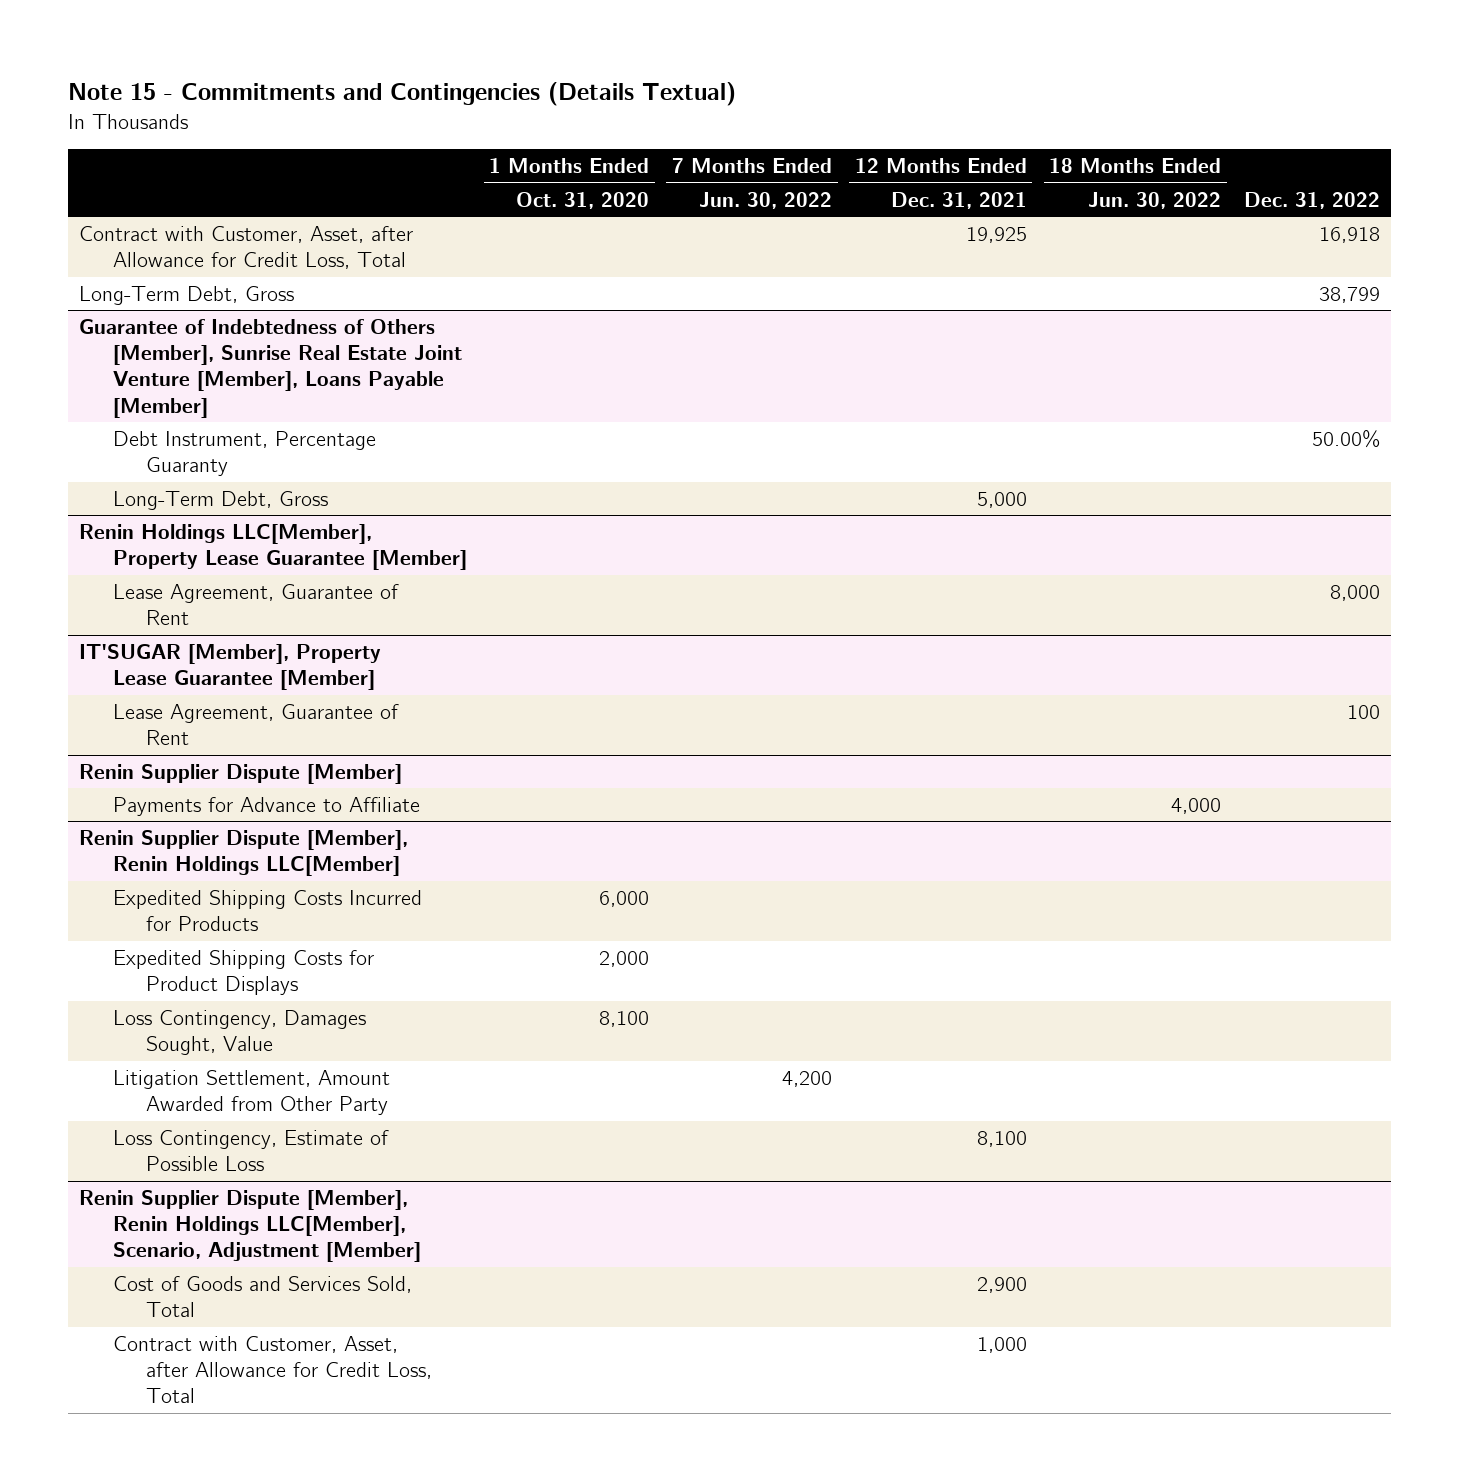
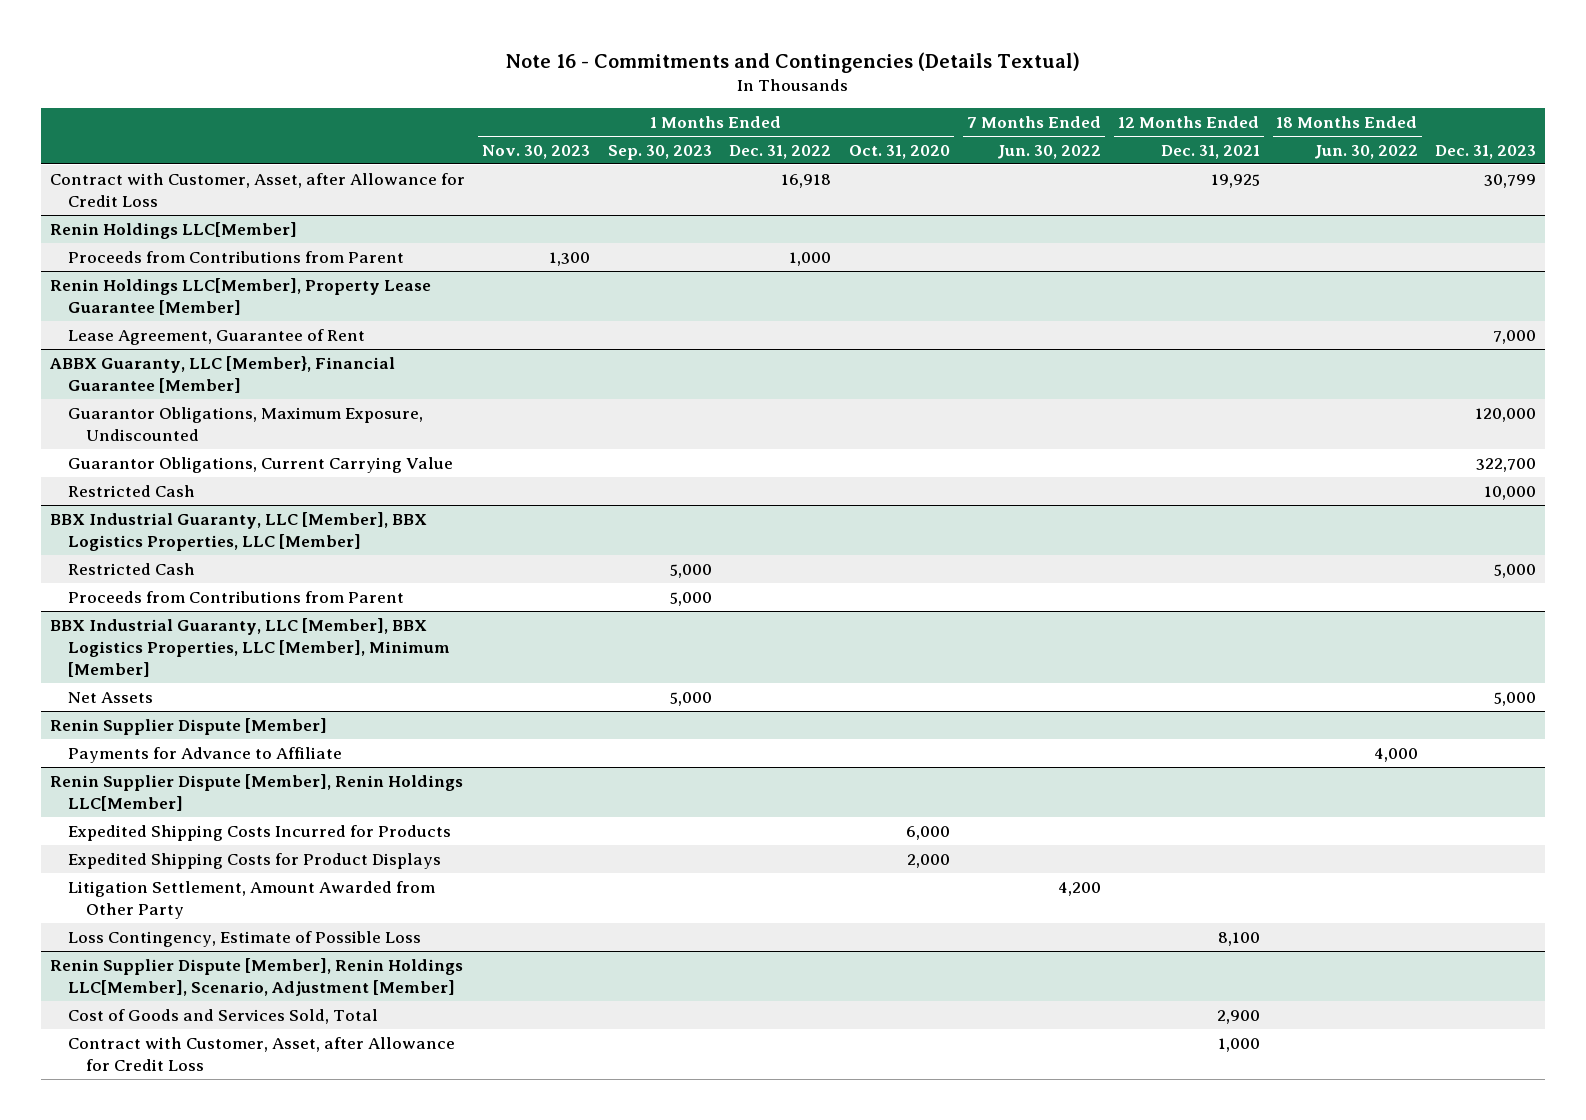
- Note 15 - Commitments and Contingencies (Details Textual)
+ Note 16 - Commitments and Contingencies (Details Textual)
- | 1 Months Ended Oct. 31, 2020 | 7 Months Ended Jun. 30, 2022 | 12 Months Ended Dec. 31, 2021 | 18 Months Ended Jun. 30, 2022 | Dec. 31, 2022
+ | 1 Months Ended Nov. 30, 2023 | 1 Months Ended Sep. 30, 2023 | 1 Months Ended Dec. 31, 2022 | 1 Months Ended Oct. 31, 2020 | 7 Months Ended Jun. 30, 2022 | 12 Months Ended Dec. 31, 2021 | 18 Months Ended Jun. 30, 2022 | Dec. 31, 2023
- Contract with Customer, Asset, after Allowance for Credit Loss, Total | | | 19,925 | | 16,918
- Long-Term Debt, Gross | | | | | 38,799
- Guarantee of Indebtedness of Others [Member], Sunrise Real Estate Joint Venture [Member], Loans Payable [Member]
- Debt Instrument, Percentage Guaranty | | | | | 50.00%
- Long-Term Debt, Gross | | | 5,000 | |
+ Contract with Customer, Asset, after Allowance for Credit Loss | | | 16,918 | | | 19,925 | | 30,799
+ Renin Holdings LLC[Member]
+ Proceeds from Contributions from Parent | 1,300 | | 1,000 | | | | |
- IT'SUGAR [Member], Property Lease Guarantee [Member]
- Lease Agreement, Guarantee of Rent | | | | | 100
+ ABBX Guaranty, LLC [Member}, Financial Guarantee [Member]
+ Guarantor Obligations, Maximum Exposure, Undiscounted | | | | | | | | 120,000
+ Guarantor Obligations, Current Carrying Value | | | | | | | | 322,700
+ Restricted Cash | | | | | | | | 10,000
+ BBX Industrial Guaranty, LLC [Member], BBX Logistics Properties, LLC [Member]
+ Restricted Cash | | 5,000 | | | | | | 5,000
+ Proceeds from Contributions from Parent | | 5,000 | | | | | |
+ BBX Industrial Guaranty, LLC [Member], BBX Logistics Properties, LLC [Member], Minimum [Member]
+ Net Assets | | 5,000 | | | | | | 5,000
@ Renin Supplier Dispute [Member], Renin Holdings LLC[Member]
- Loss Contingency, Damages Sought, Value | 8,100 | | | |
@ Renin Supplier Dispute [Member], Renin Holdings LLC[Member], Scenario, Adjustment [Member]
- Contract with Customer, Asset, after Allowance for Credit Loss, Total | | | 1,000 | |
+ Contract with Customer, Asset, after Allowance for Credit Loss | | | | | | 1,000 | |

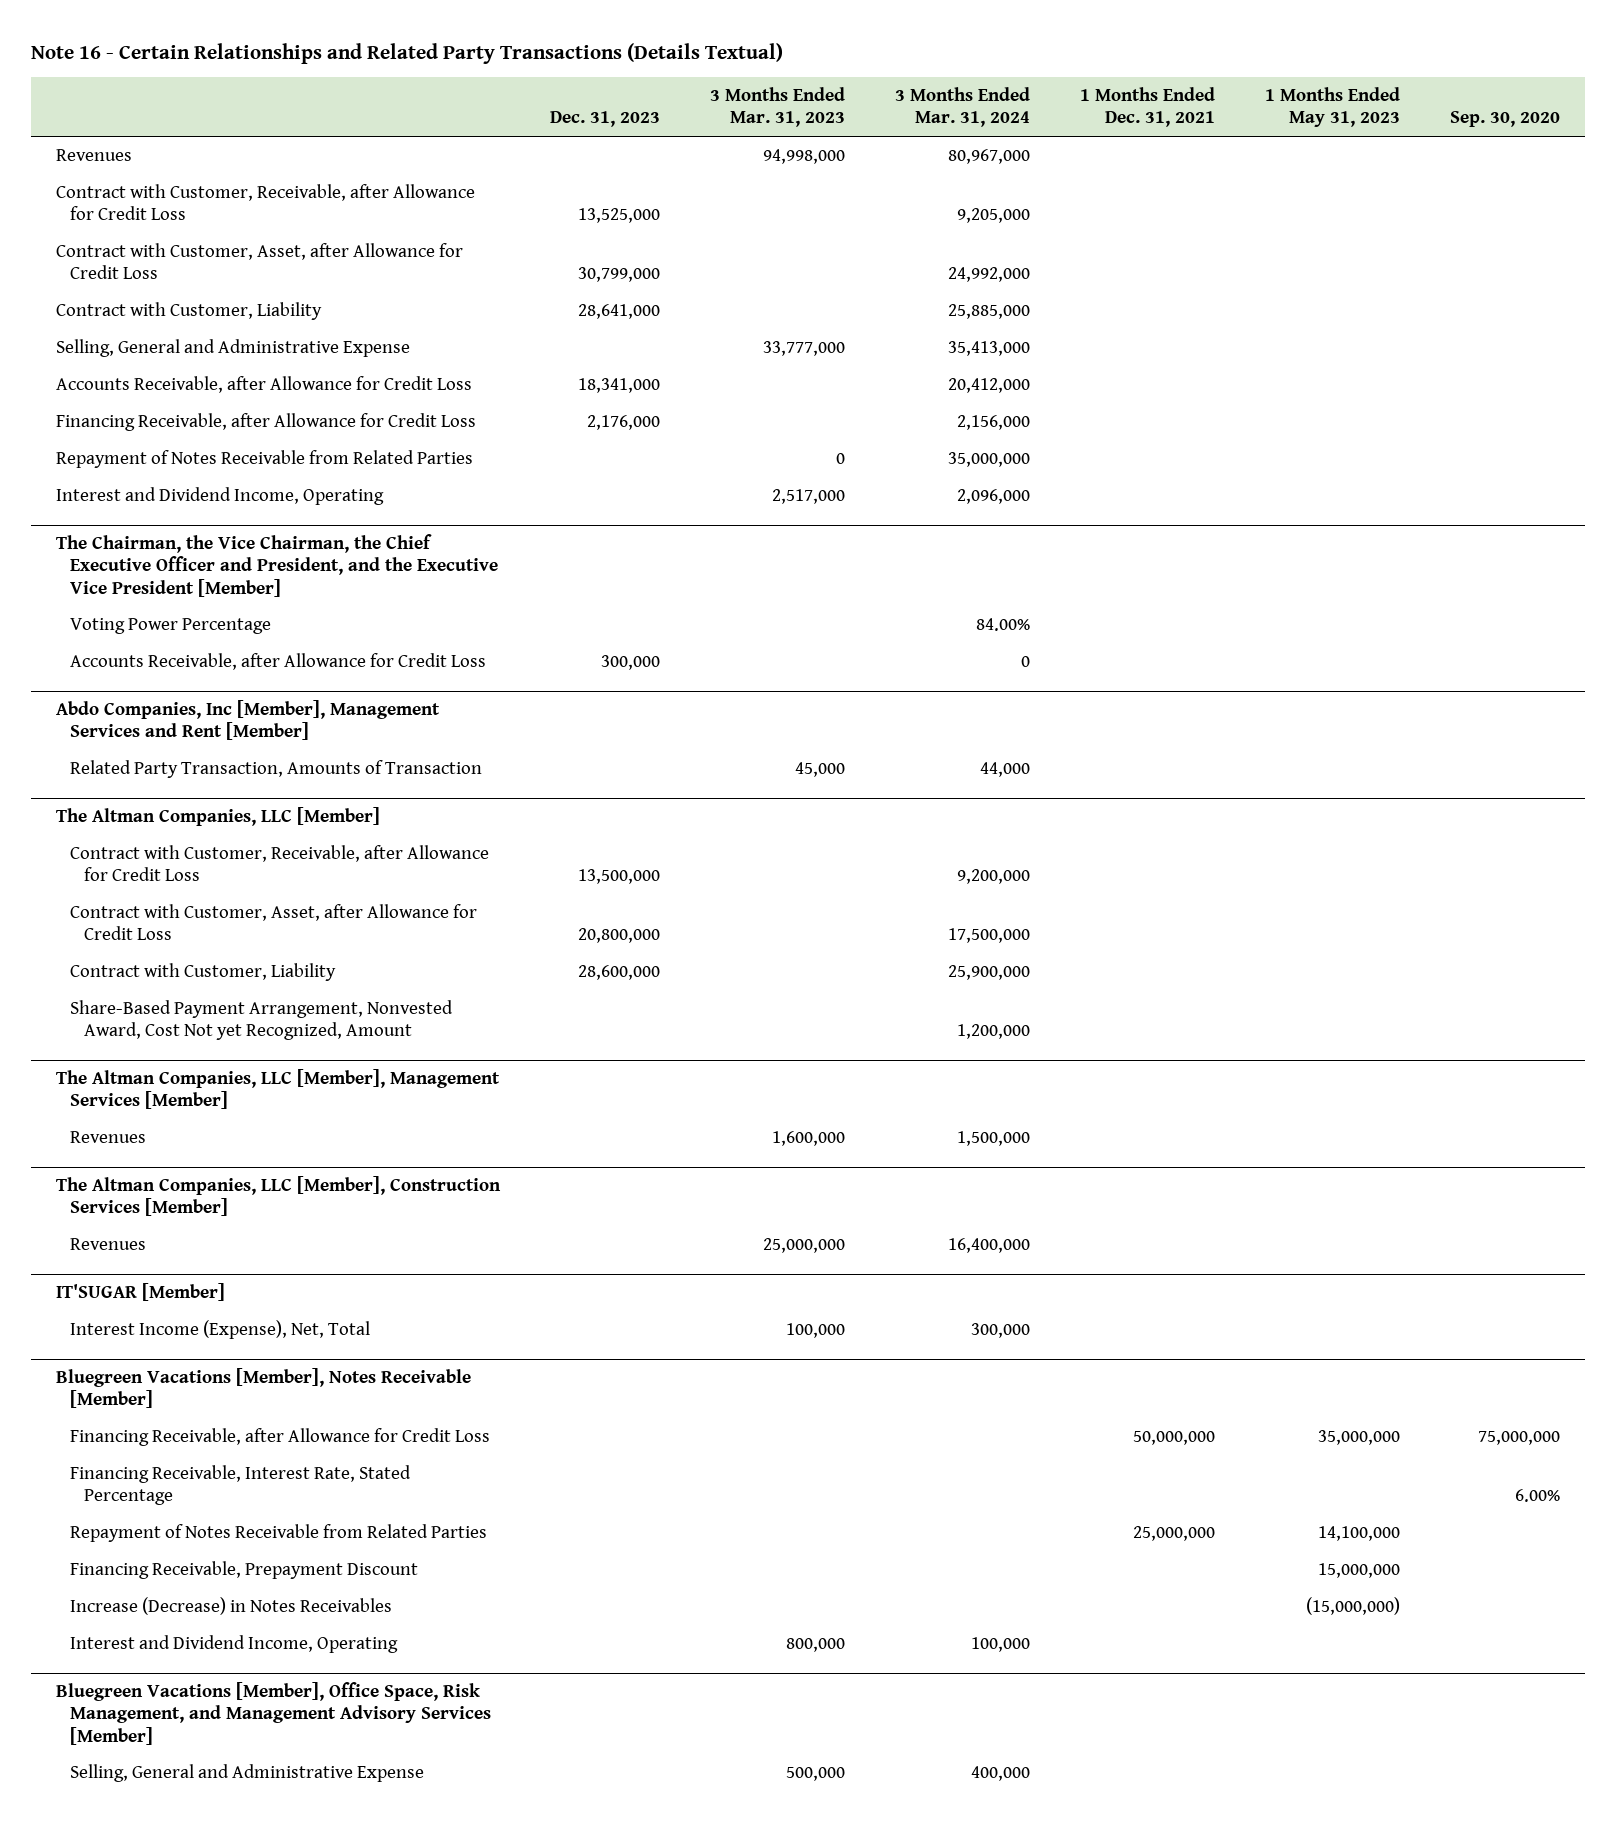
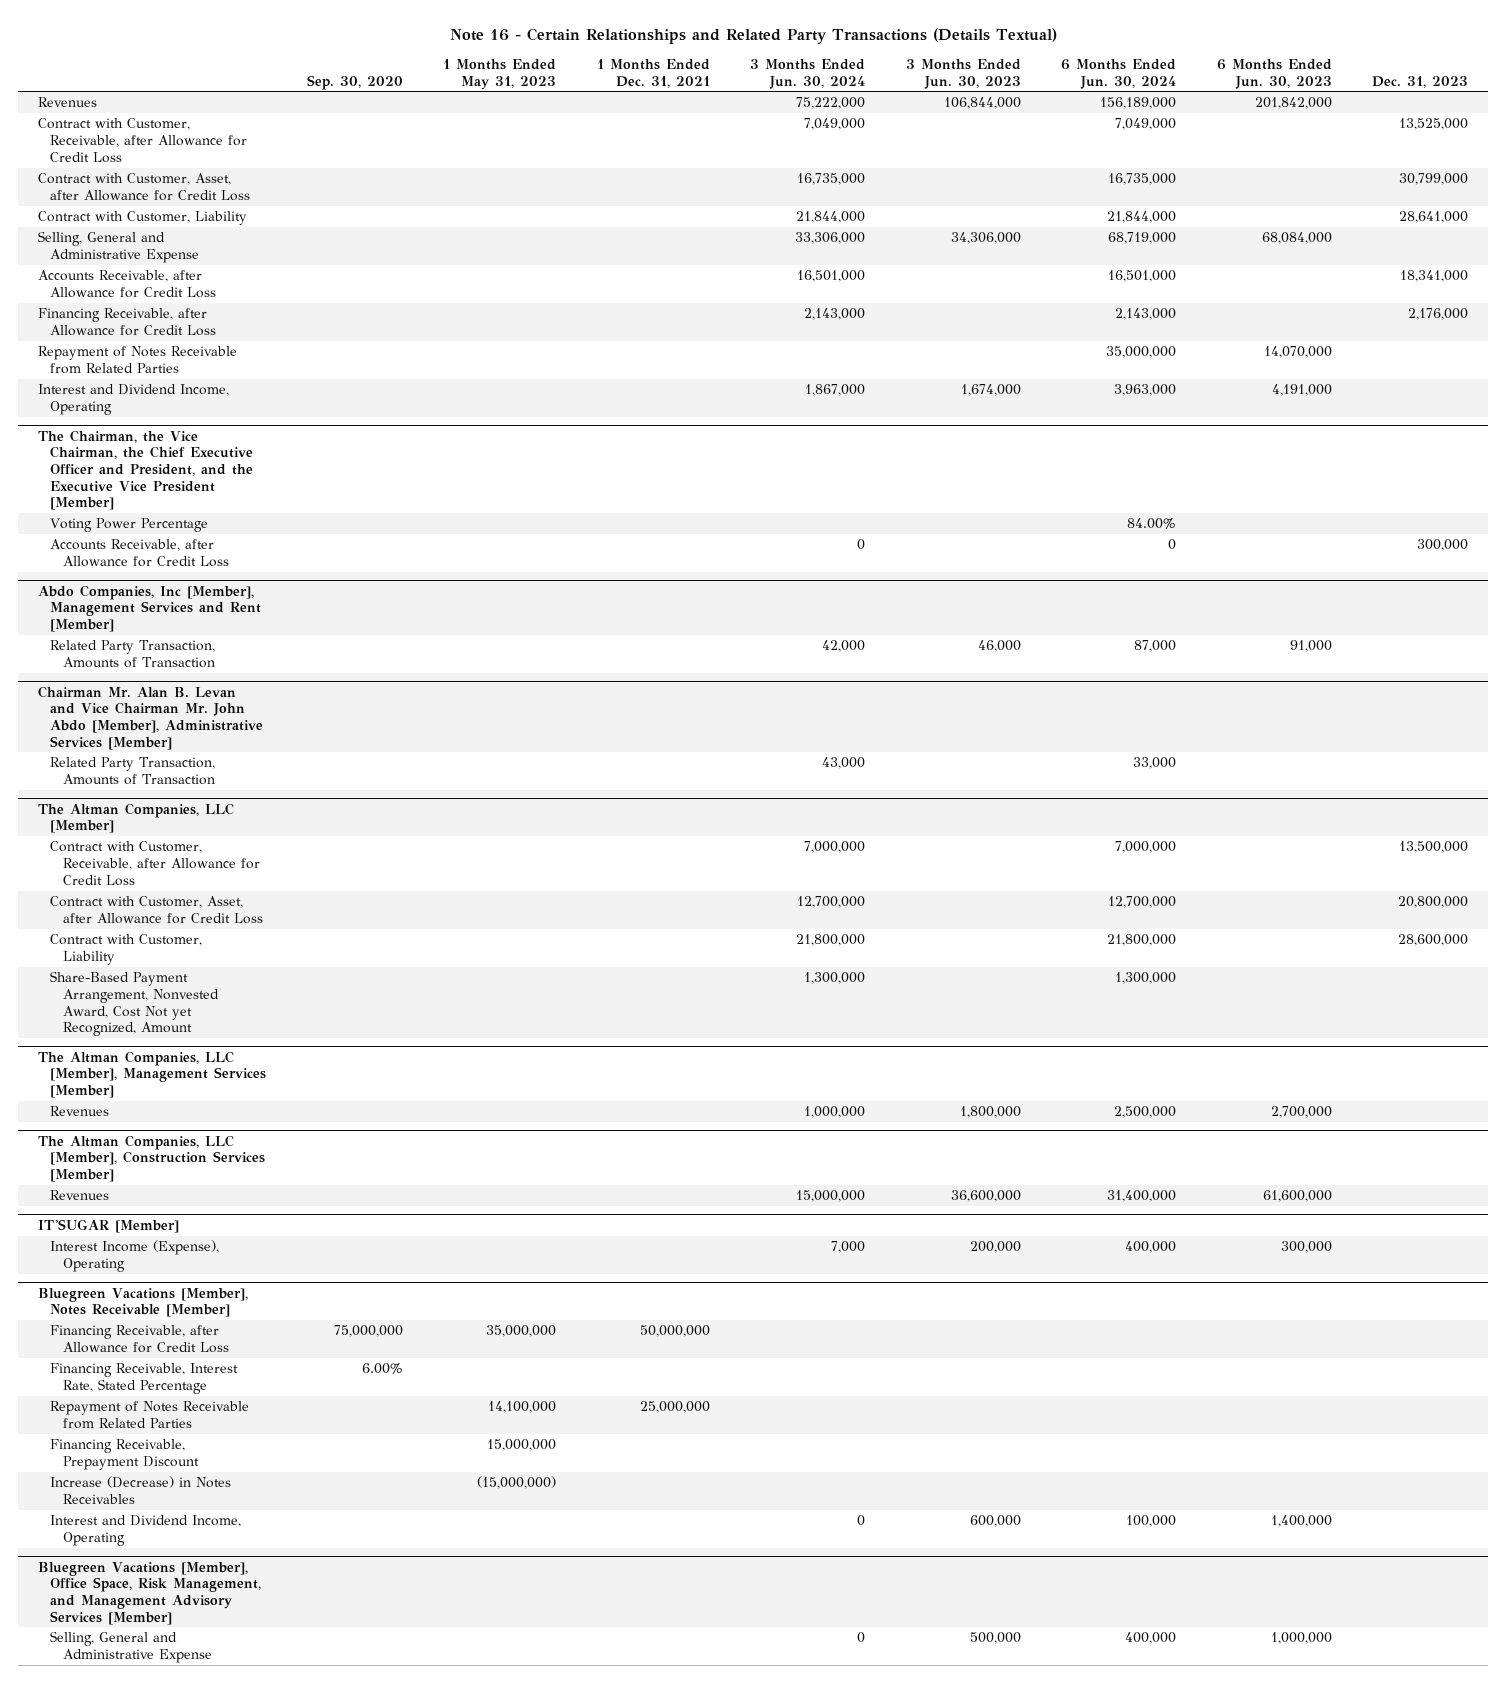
- | Dec. 31, 2023 | 3 Months Ended Mar. 31, 2023 | 3 Months Ended Mar. 31, 2024 | 1 Months Ended Dec. 31, 2021 | 1 Months Ended May 31, 2023 | Sep. 30, 2020
+ | Sep. 30, 2020 | 1 Months Ended May 31, 2023 | 1 Months Ended Dec. 31, 2021 | 3 Months Ended Jun. 30, 2024 | 3 Months Ended Jun. 30, 2023 | 6 Months Ended Jun. 30, 2024 | 6 Months Ended Jun. 30, 2023 | Dec. 31, 2023
+ Chairman Mr. Alan B. Levan and Vice Chairman Mr. John Abdo [Member], Administrative Services [Member]
+ Related Party Transaction, Amounts of Transaction | | | | 43,000 | | 33,000 | |
@ IT'SUGAR [Member]
- Interest Income (Expense), Net, Total | | 100,000 | 300,000 | | |
+ Interest Income (Expense), Operating | | | | 7,000 | 200,000 | 400,000 | 300,000 |

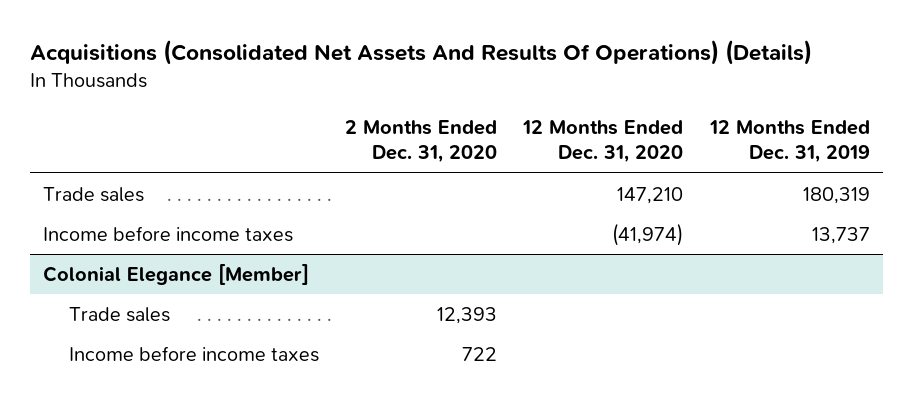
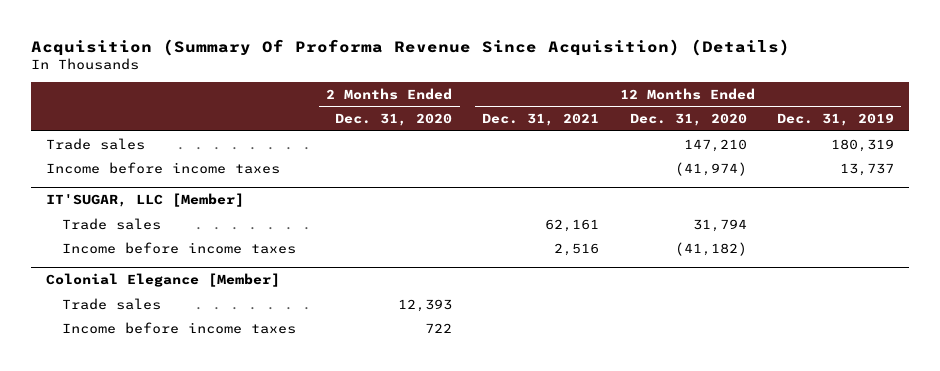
- Acquisitions (Consolidated Net Assets And Results Of Operations) (Details)
+ Acquisition (Summary Of Proforma Revenue Since Acquisition) (Details)
- | 2 Months Ended Dec. 31, 2020 | 12 Months Ended Dec. 31, 2020 | 12 Months Ended Dec. 31, 2019
+ | 2 Months Ended Dec. 31, 2020 | 12 Months Ended Dec. 31, 2021 | 12 Months Ended Dec. 31, 2020 | 12 Months Ended Dec. 31, 2019
+ IT'SUGAR, LLC [Member]
+ Trade sales | | 62,161 | 31,794 |
+ Income before income taxes | | 2,516 | (41,182) |

